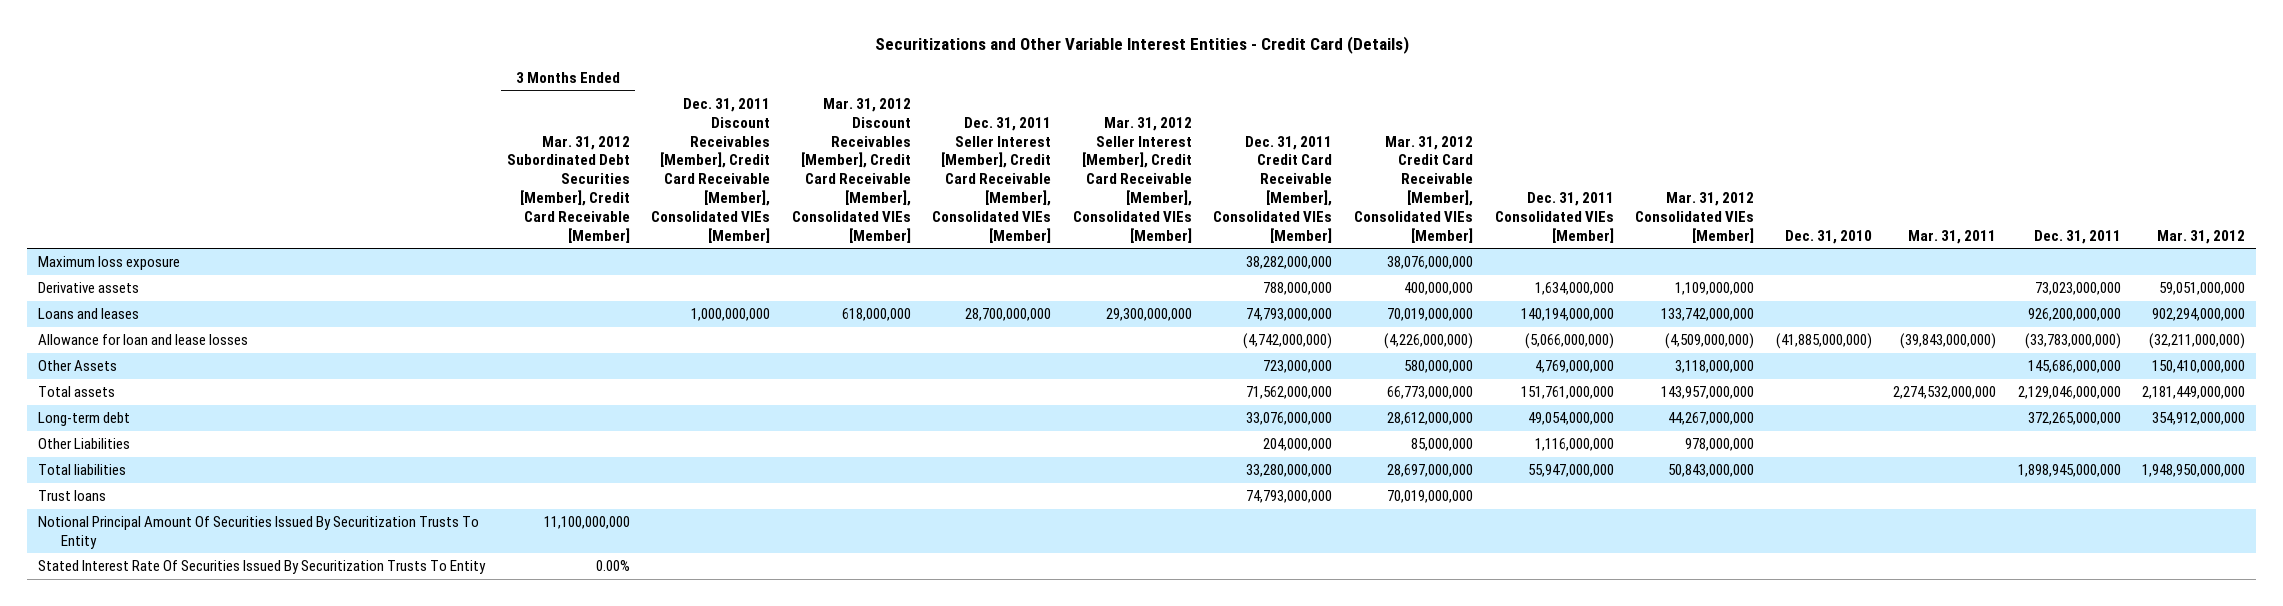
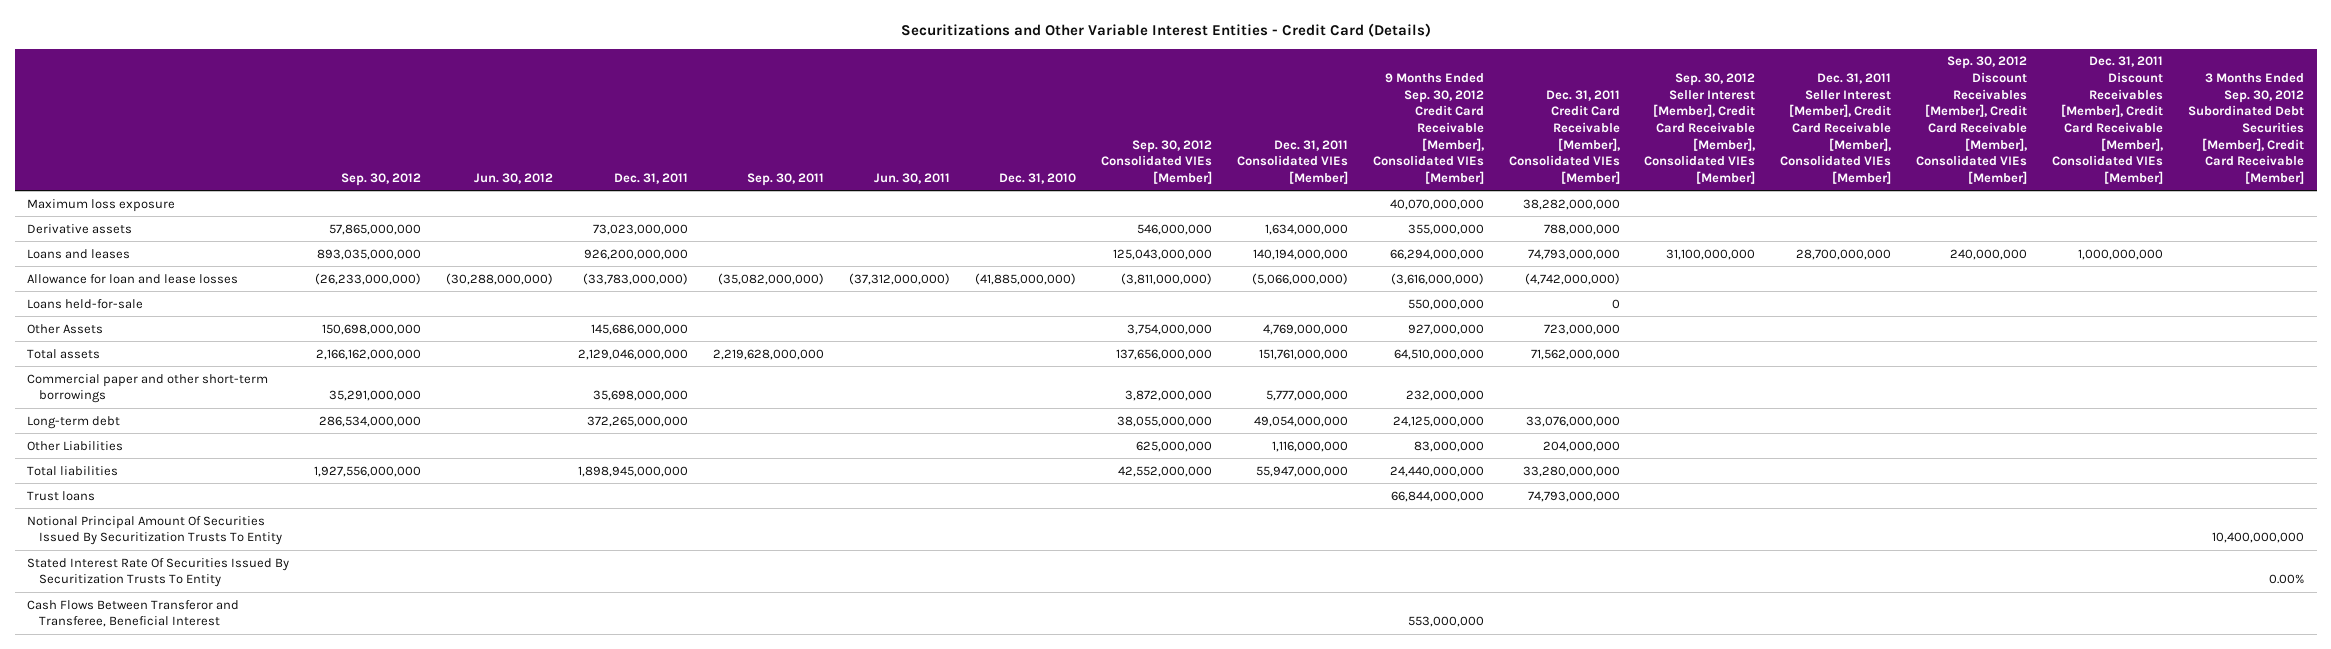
- | 3 Months Ended Mar. 31, 2012 Subordinated Debt Securities [Member], Credit Card Receivable [Member] | Dec. 31, 2011 Discount Receivables [Member], Credit Card Receivable [Member], Consolidated VIEs [Member] | Mar. 31, 2012 Discount Receivables [Member], Credit Card Receivable [Member], Consolidated VIEs [Member] | Dec. 31, 2011 Seller Interest [Member], Credit Card Receivable [Member], Consolidated VIEs [Member] | Mar. 31, 2012 Seller Interest [Member], Credit Card Receivable [Member], Consolidated VIEs [Member] | Dec. 31, 2011 Credit Card Receivable [Member], Consolidated VIEs [Member] | Mar. 31, 2012 Credit Card Receivable [Member], Consolidated VIEs [Member] | Dec. 31, 2011 Consolidated VIEs [Member] | Mar. 31, 2012 Consolidated VIEs [Member] | Dec. 31, 2010 | Mar. 31, 2011 | Dec. 31, 2011 | Mar. 31, 2012
+ | Sep. 30, 2012 | Jun. 30, 2012 | Dec. 31, 2011 | Sep. 30, 2011 | Jun. 30, 2011 | Dec. 31, 2010 | Sep. 30, 2012 Consolidated VIEs [Member] | Dec. 31, 2011 Consolidated VIEs [Member] | 9 Months Ended Sep. 30, 2012 Credit Card Receivable [Member], Consolidated VIEs [Member] | Dec. 31, 2011 Credit Card Receivable [Member], Consolidated VIEs [Member] | Sep. 30, 2012 Seller Interest [Member], Credit Card Receivable [Member], Consolidated VIEs [Member] | Dec. 31, 2011 Seller Interest [Member], Credit Card Receivable [Member], Consolidated VIEs [Member] | Sep. 30, 2012 Discount Receivables [Member], Credit Card Receivable [Member], Consolidated VIEs [Member] | Dec. 31, 2011 Discount Receivables [Member], Credit Card Receivable [Member], Consolidated VIEs [Member] | 3 Months Ended Sep. 30, 2012 Subordinated Debt Securities [Member], Credit Card Receivable [Member]
+ Loans held-for-sale | | | | | | | | | 550,000,000 | 0 | | | | |
+ Commercial paper and other short-term borrowings | 35,291,000,000 | | 35,698,000,000 | | | | 3,872,000,000 | 5,777,000,000 | 232,000,000 | | | | | |
+ Cash Flows Between Transferor and Transferee, Beneficial Interest | | | | | | | | | 553,000,000 | | | | | |

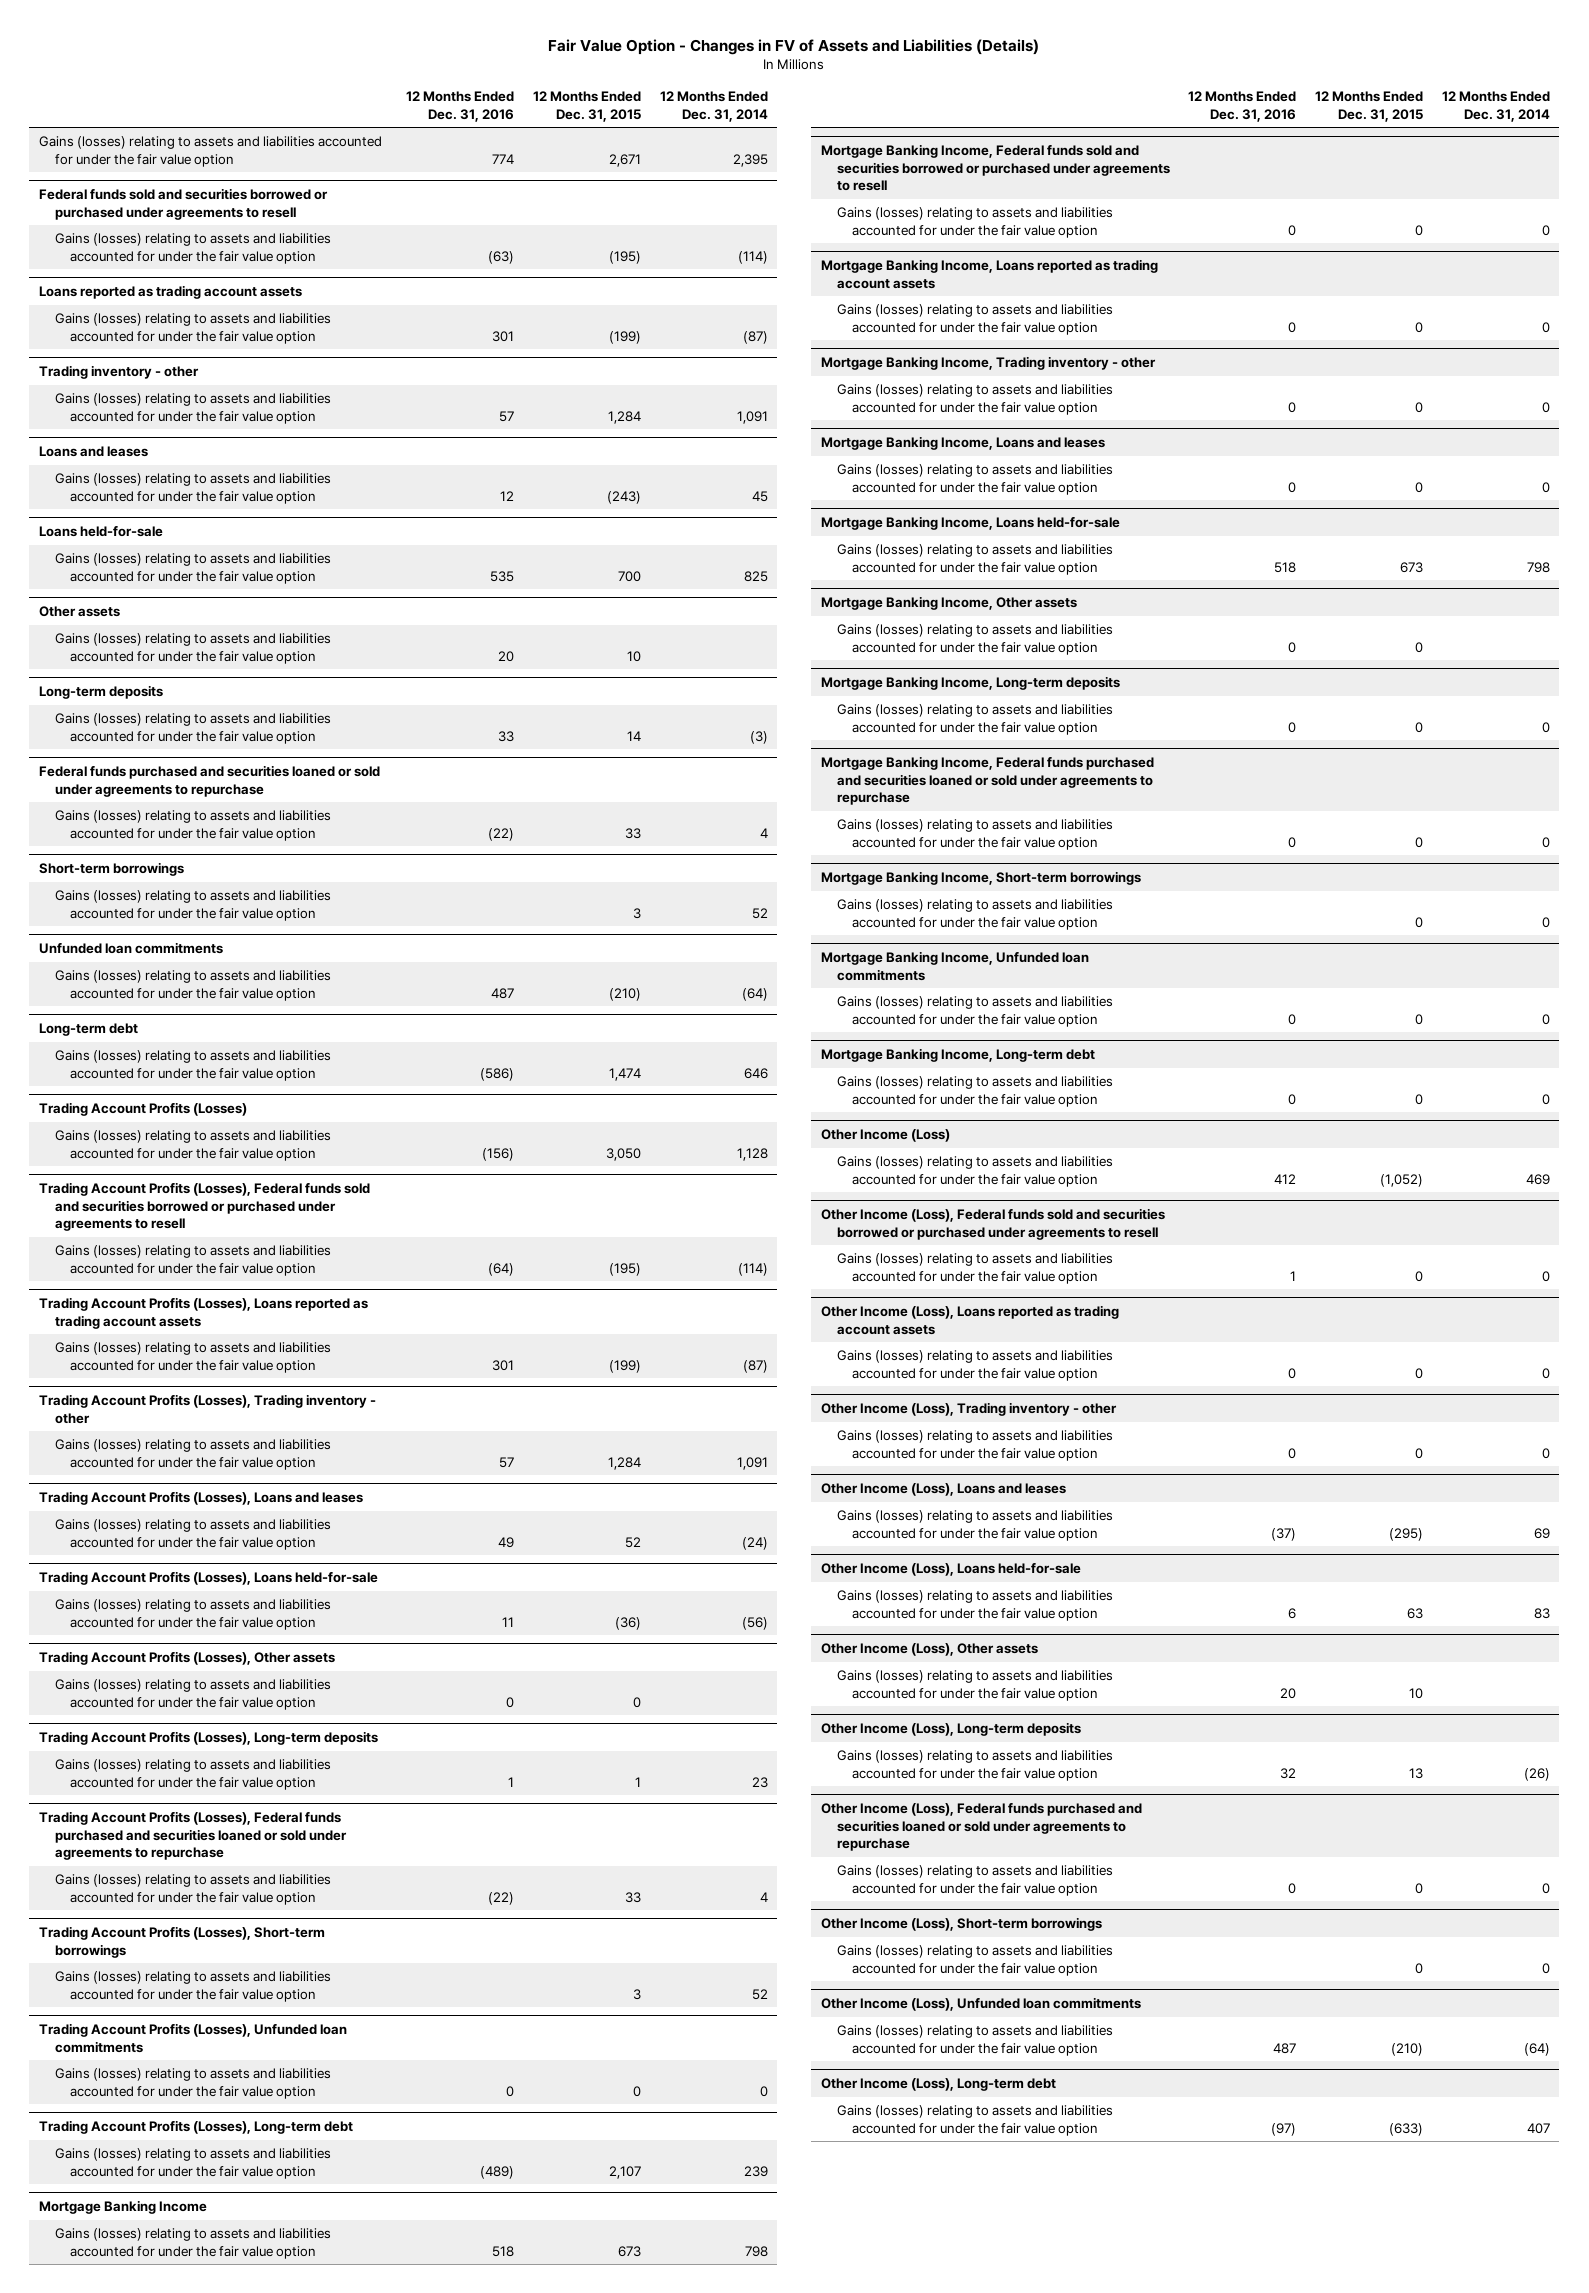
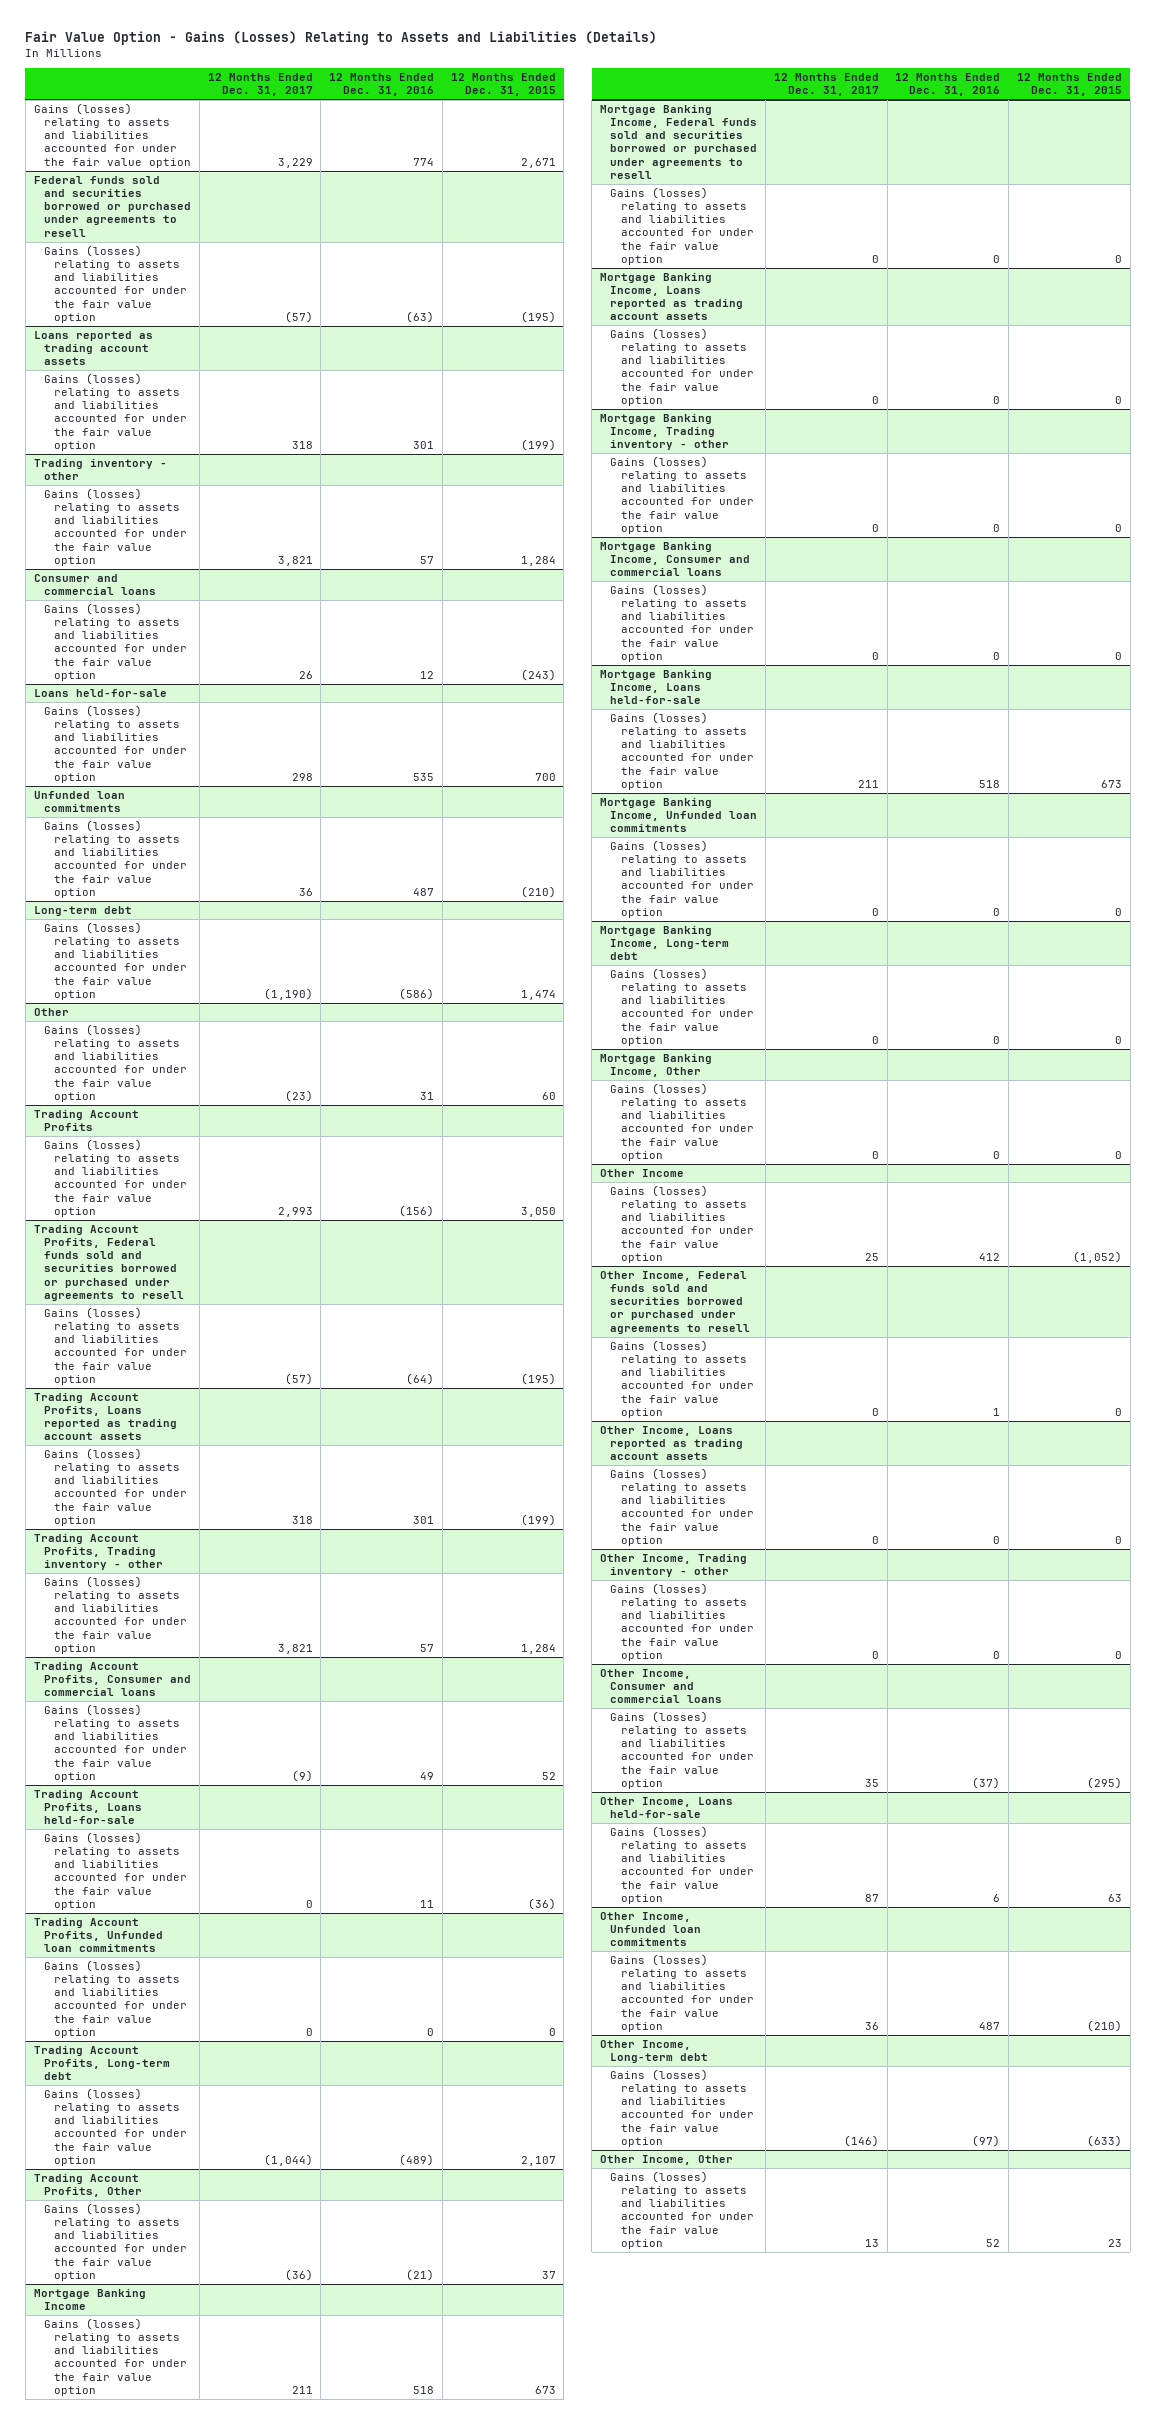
- Fair Value Option - Changes in FV of Assets and Liabilities (Details)
+ Fair Value Option - Gains (Losses) Relating to Assets and Liabilities (Details)
- | 12 Months Ended Dec. 31, 2016 | 12 Months Ended Dec. 31, 2015 | 12 Months Ended Dec. 31, 2014
+ | 12 Months Ended Dec. 31, 2017 | 12 Months Ended Dec. 31, 2016 | 12 Months Ended Dec. 31, 2015
- Loans and leases
+ Consumer and commercial loans
- Other assets
- Gains (losses) relating to assets and liabilities accounted for under the fair value option | 20 | 10 |
- Long-term deposits
- Gains (losses) relating to assets and liabilities accounted for under the fair value option | 33 | 14 | (3)
- Federal funds purchased and securities loaned or sold under agreements to repurchase
- Gains (losses) relating to assets and liabilities accounted for under the fair value option | (22) | 33 | 4
- Short-term borrowings
- Gains (losses) relating to assets and liabilities accounted for under the fair value option | | 3 | 52
- Trading Account Profits (Losses)
+ Other
+ Gains (losses) relating to assets and liabilities accounted for under the fair value option | (23) | 31 | 60
+ Trading Account Profits
- Trading Account Profits (Losses), Federal funds sold and securities borrowed or purchased under agreements to resell
+ Trading Account Profits, Federal funds sold and securities borrowed or purchased under agreements to resell
- Trading Account Profits (Losses), Loans reported as trading account assets
+ Trading Account Profits, Loans reported as trading account assets
- Trading Account Profits (Losses), Trading inventory - other
+ Trading Account Profits, Trading inventory - other
- Trading Account Profits (Losses), Loans and leases
+ Trading Account Profits, Consumer and commercial loans
- Trading Account Profits (Losses), Loans held-for-sale
+ Trading Account Profits, Loans held-for-sale
- Trading Account Profits (Losses), Other assets
- Gains (losses) relating to assets and liabilities accounted for under the fair value option | 0 | 0 |
- Trading Account Profits (Losses), Long-term deposits
- Gains (losses) relating to assets and liabilities accounted for under the fair value option | 1 | 1 | 23
- Trading Account Profits (Losses), Federal funds purchased and securities loaned or sold under agreements to repurchase
- Gains (losses) relating to assets and liabilities accounted for under the fair value option | (22) | 33 | 4
- Trading Account Profits (Losses), Short-term borrowings
- Gains (losses) relating to assets and liabilities accounted for under the fair value option | | 3 | 52
- Trading Account Profits (Losses), Unfunded loan commitments
+ Trading Account Profits, Unfunded loan commitments
- Trading Account Profits (Losses), Long-term debt
+ Trading Account Profits, Long-term debt
+ Trading Account Profits, Other
+ Gains (losses) relating to assets and liabilities accounted for under the fair value option | (36) | (21) | 37
- Mortgage Banking Income, Loans and leases
+ Mortgage Banking Income, Consumer and commercial loans
- Mortgage Banking Income, Other assets
- Gains (losses) relating to assets and liabilities accounted for under the fair value option | 0 | 0 |
- Mortgage Banking Income, Long-term deposits
- Gains (losses) relating to assets and liabilities accounted for under the fair value option | 0 | 0 | 0
- Mortgage Banking Income, Federal funds purchased and securities loaned or sold under agreements to repurchase
- Gains (losses) relating to assets and liabilities accounted for under the fair value option | 0 | 0 | 0
- Mortgage Banking Income, Short-term borrowings
- Gains (losses) relating to assets and liabilities accounted for under the fair value option | | 0 | 0
- Other Income (Loss)
+ Mortgage Banking Income, Other
+ Gains (losses) relating to assets and liabilities accounted for under the fair value option | 0 | 0 | 0
+ Other Income
- Other Income (Loss), Federal funds sold and securities borrowed or purchased under agreements to resell
+ Other Income, Federal funds sold and securities borrowed or purchased under agreements to resell
- Other Income (Loss), Loans reported as trading account assets
+ Other Income, Loans reported as trading account assets
- Other Income (Loss), Trading inventory - other
+ Other Income, Trading inventory - other
- Other Income (Loss), Loans and leases
+ Other Income, Consumer and commercial loans
- Other Income (Loss), Loans held-for-sale
+ Other Income, Loans held-for-sale
- Other Income (Loss), Other assets
- Gains (losses) relating to assets and liabilities accounted for under the fair value option | 20 | 10 |
- Other Income (Loss), Long-term deposits
- Gains (losses) relating to assets and liabilities accounted for under the fair value option | 32 | 13 | (26)
- Other Income (Loss), Federal funds purchased and securities loaned or sold under agreements to repurchase
- Gains (losses) relating to assets and liabilities accounted for under the fair value option | 0 | 0 | 0
- Other Income (Loss), Short-term borrowings
- Gains (losses) relating to assets and liabilities accounted for under the fair value option | | 0 | 0
- Other Income (Loss), Unfunded loan commitments
+ Other Income, Unfunded loan commitments
- Other Income (Loss), Long-term debt
+ Other Income, Long-term debt
+ Other Income, Other
+ Gains (losses) relating to assets and liabilities accounted for under the fair value option | 13 | 52 | 23

